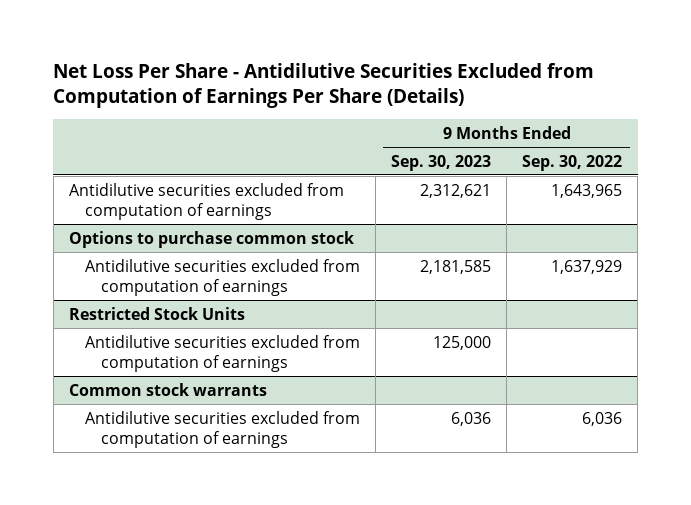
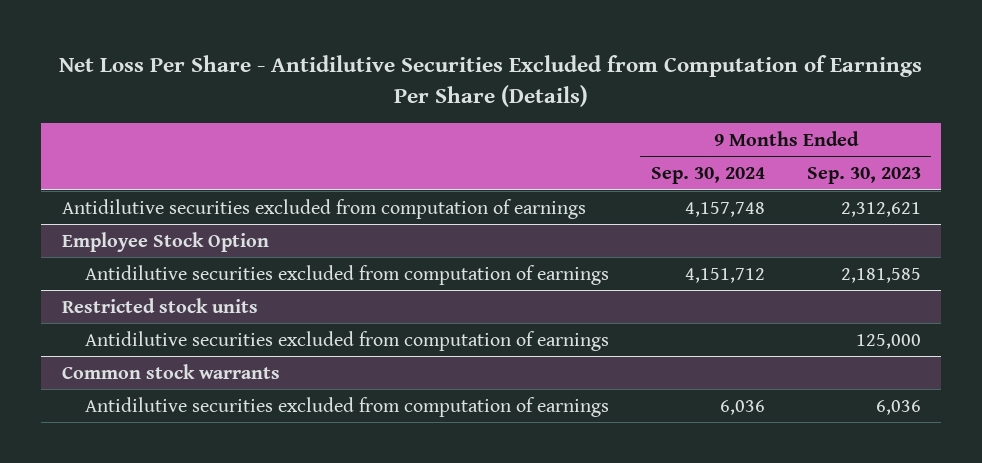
- | 9 Months Ended Sep. 30, 2023 | 9 Months Ended Sep. 30, 2022
+ | 9 Months Ended Sep. 30, 2024 | 9 Months Ended Sep. 30, 2023
- Options to purchase common stock
+ Employee Stock Option
- Restricted Stock Units
+ Restricted stock units

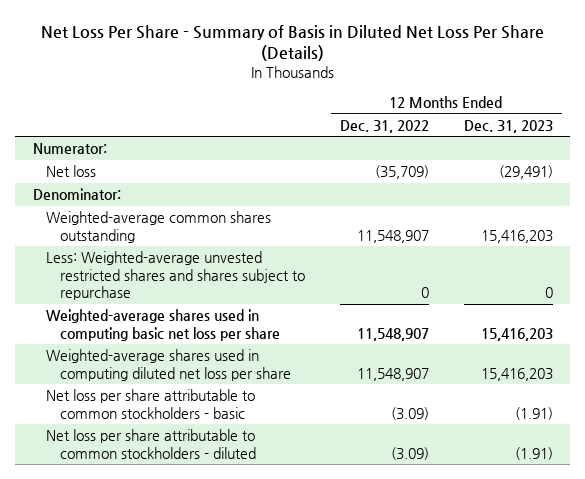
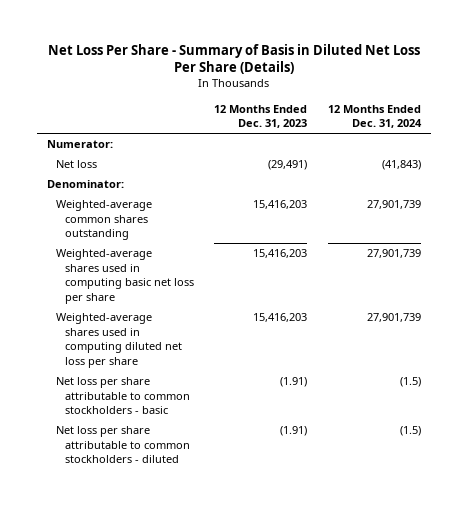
- | 12 Months Ended Dec. 31, 2022 | 12 Months Ended Dec. 31, 2023
+ | 12 Months Ended Dec. 31, 2023 | 12 Months Ended Dec. 31, 2024
- Less: Weighted-average unvested restricted shares and shares subject to repurchase | 0 | 0

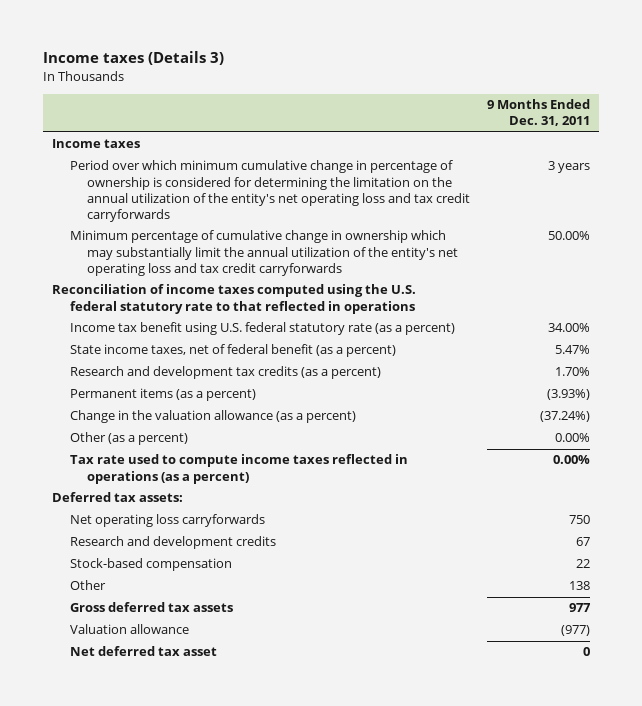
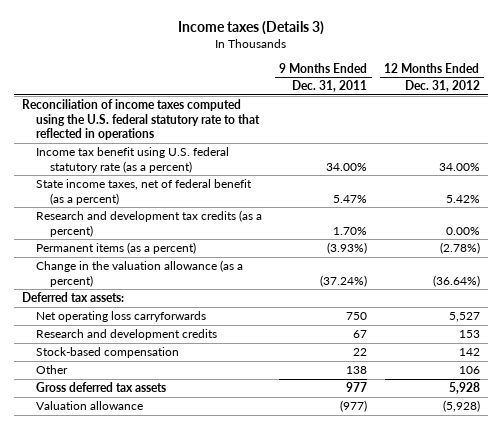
- | 9 Months Ended Dec. 31, 2011
+ | 9 Months Ended Dec. 31, 2011 | 12 Months Ended Dec. 31, 2012
- Income taxes
- Period over which minimum cumulative change in percentage of ownership is considered for determining the limitation on the annual utilization of the entity's net operating loss and tax credit carryforwards | 3 years
- Minimum percentage of cumulative change in ownership which may substantially limit the annual utilization of the entity's net operating loss and tax credit carryforwards | 50.00%
- Other (as a percent) | 0.00%
- Tax rate used to compute income taxes reflected in operations (as a percent) | 0.00%
- Net deferred tax asset | 0

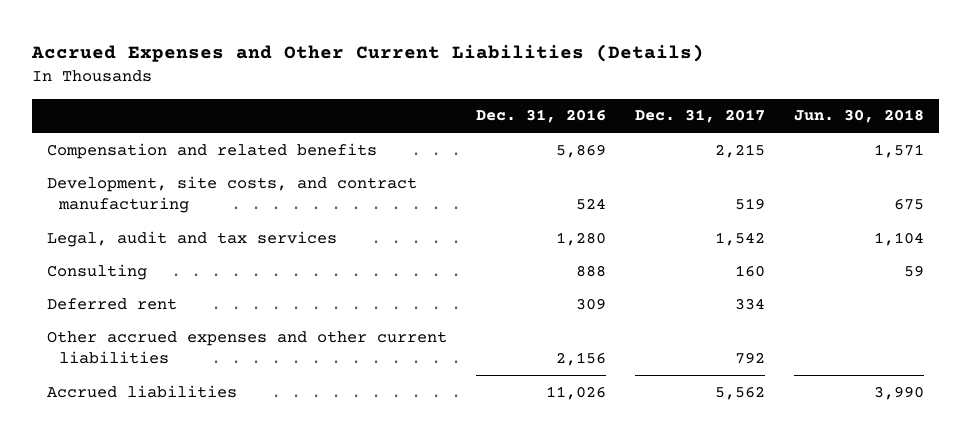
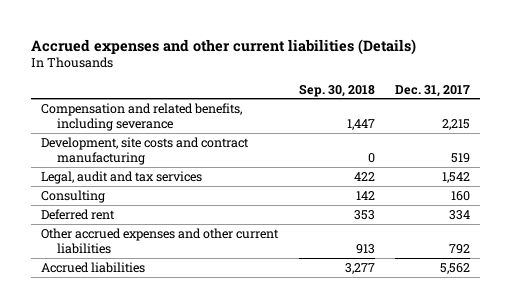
- Accrued Expenses and Other Current Liabilities (Details)
+ Accrued expenses and other current liabilities (Details)
- | Dec. 31, 2016 | Dec. 31, 2017 | Jun. 30, 2018
+ | Sep. 30, 2018 | Dec. 31, 2017
- Compensation and related benefits | 5,869 | 2,215 | 1,571
- Development, site costs, and contract manufacturing | 524 | 519 | 675
+ Compensation and related benefits, including severance | 1,447 | 2,215
+ Development, site costs and contract manufacturing | 0 | 519

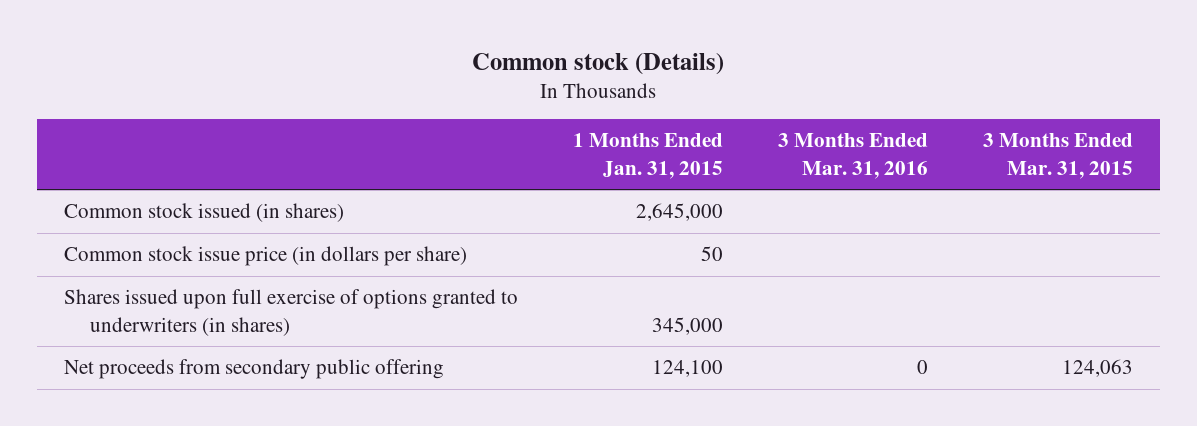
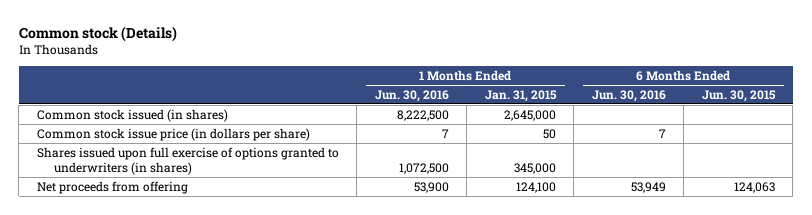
- | 1 Months Ended Jan. 31, 2015 | 3 Months Ended Mar. 31, 2016 | 3 Months Ended Mar. 31, 2015
+ | 1 Months Ended Jun. 30, 2016 | 1 Months Ended Jan. 31, 2015 | 6 Months Ended Jun. 30, 2016 | 6 Months Ended Jun. 30, 2015
- Net proceeds from secondary public offering | 124,100 | 0 | 124,063
+ Net proceeds from offering | 53,900 | 124,100 | 53,949 | 124,063

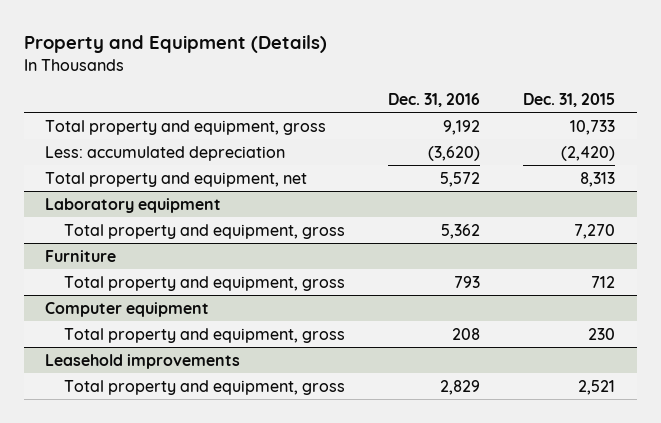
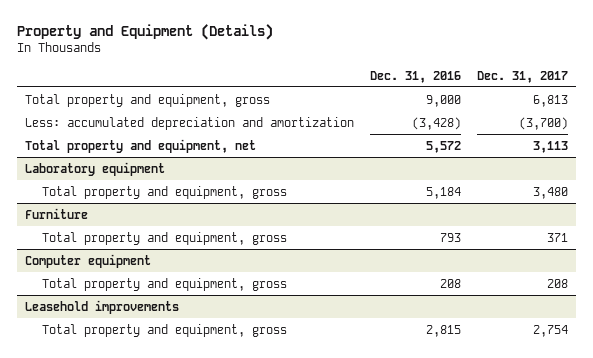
- | Dec. 31, 2016 | Dec. 31, 2015
+ | Dec. 31, 2016 | Dec. 31, 2017
- Total property and equipment, gross | 9,192 | 10,733
- Less: accumulated depreciation | (3,620) | (2,420)
+ Total property and equipment, gross | 9,000 | 6,813
+ Less: accumulated depreciation and amortization | (3,428) | (3,700)
@ Laboratory equipment
- Total property and equipment, gross | 5,362 | 7,270
+ Total property and equipment, gross | 5,184 | 3,480
@ Leasehold improvements
- Total property and equipment, gross | 2,829 | 2,521
+ Total property and equipment, gross | 2,815 | 2,754

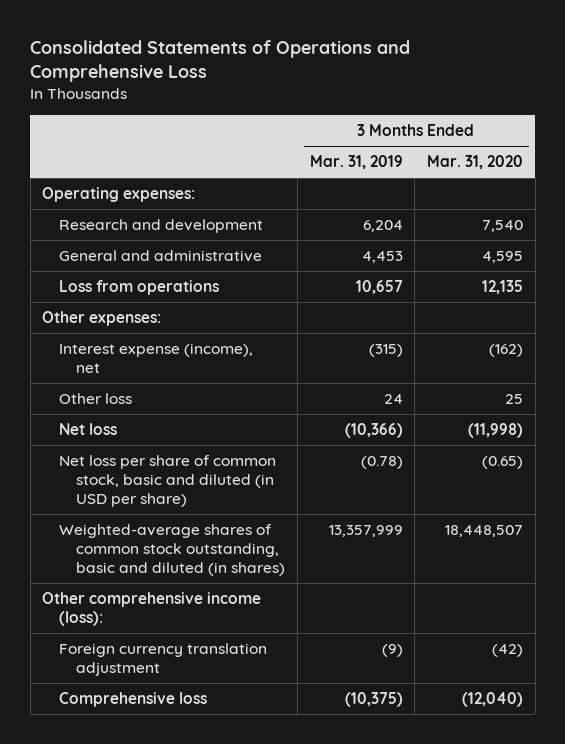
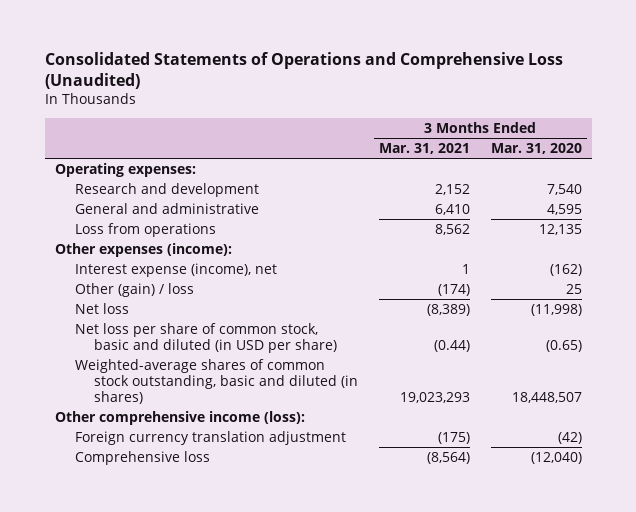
- Consolidated Statements of Operations and Comprehensive Loss
+ Consolidated Statements of Operations and Comprehensive Loss (Unaudited)
- | 3 Months Ended Mar. 31, 2019 | 3 Months Ended Mar. 31, 2020
+ | 3 Months Ended Mar. 31, 2021 | 3 Months Ended Mar. 31, 2020
- Other expenses:
+ Other expenses (income):
- Other loss | 24 | 25
+ Other (gain) / loss | (174) | 25

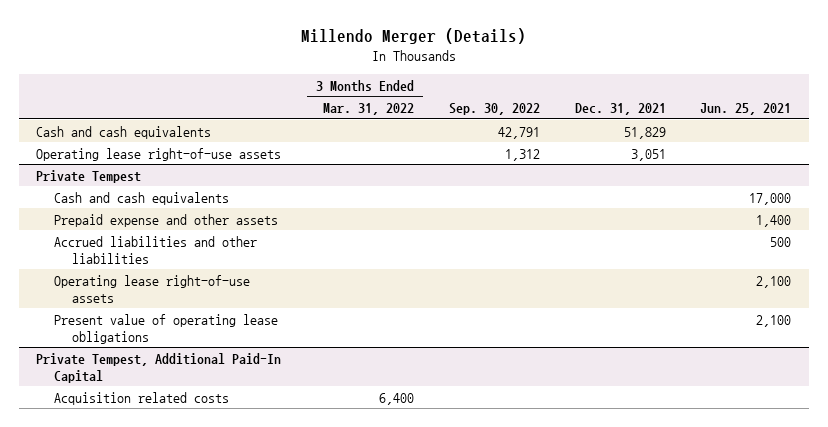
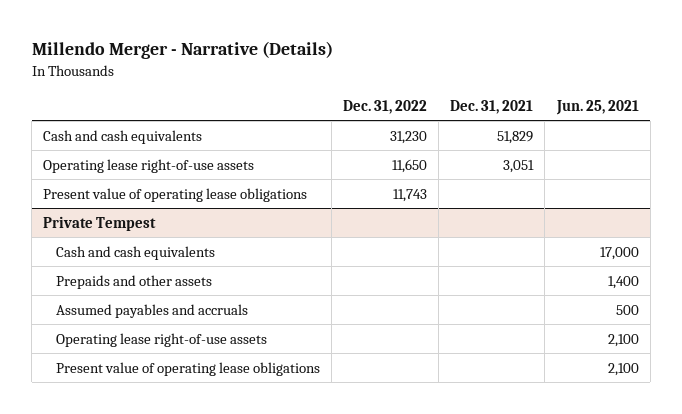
- Millendo Merger (Details)
+ Millendo Merger - Narrative (Details)
- | 3 Months Ended Mar. 31, 2022 | Sep. 30, 2022 | Dec. 31, 2021 | Jun. 25, 2021
+ | Dec. 31, 2022 | Dec. 31, 2021 | Jun. 25, 2021
+ Present value of operating lease obligations | 11,743 | |
@ Private Tempest
- Prepaid expense and other assets | | | | 1,400
- Accrued liabilities and other liabilities | | | | 500
+ Prepaids and other assets | | | 1,400
+ Assumed payables and accruals | | | 500
- Private Tempest, Additional Paid-In Capital
- Acquisition related costs | 6,400 | | |

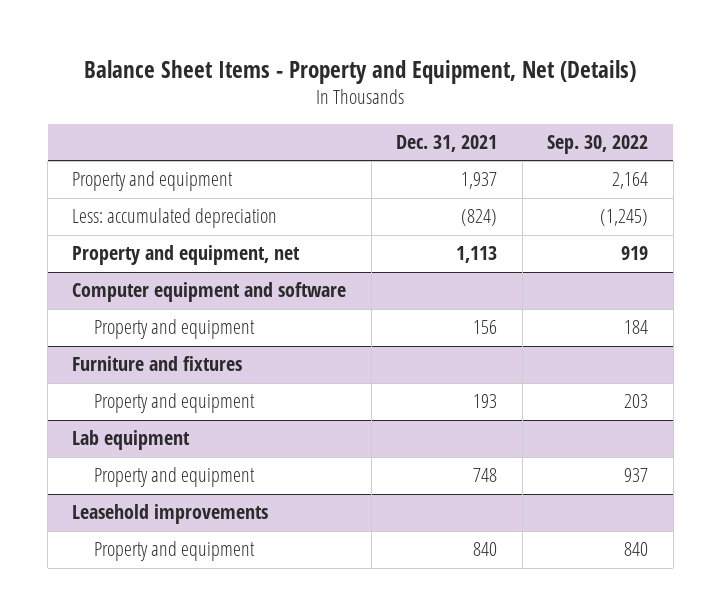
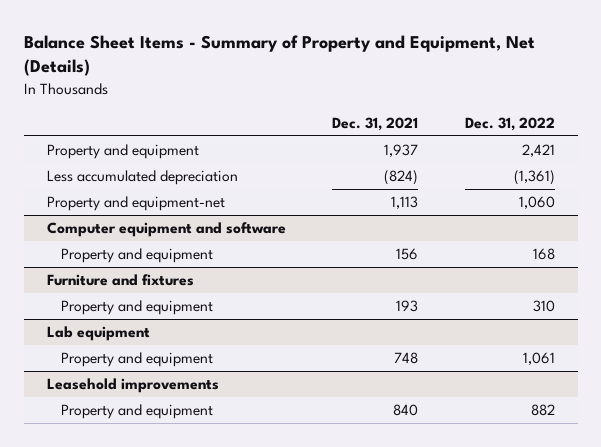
- Balance Sheet Items - Property and Equipment, Net (Details)
+ Balance Sheet Items - Summary of Property and Equipment, Net (Details)
- | Dec. 31, 2021 | Sep. 30, 2022
+ | Dec. 31, 2021 | Dec. 31, 2022
- Less: accumulated depreciation | (824) | (1,245)
- Property and equipment, net | 1,113 | 919
+ Less accumulated depreciation | (824) | (1,361)
+ Property and equipment-net | 1,113 | 1,060

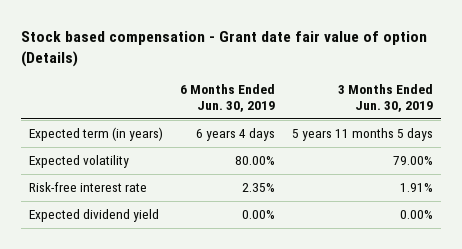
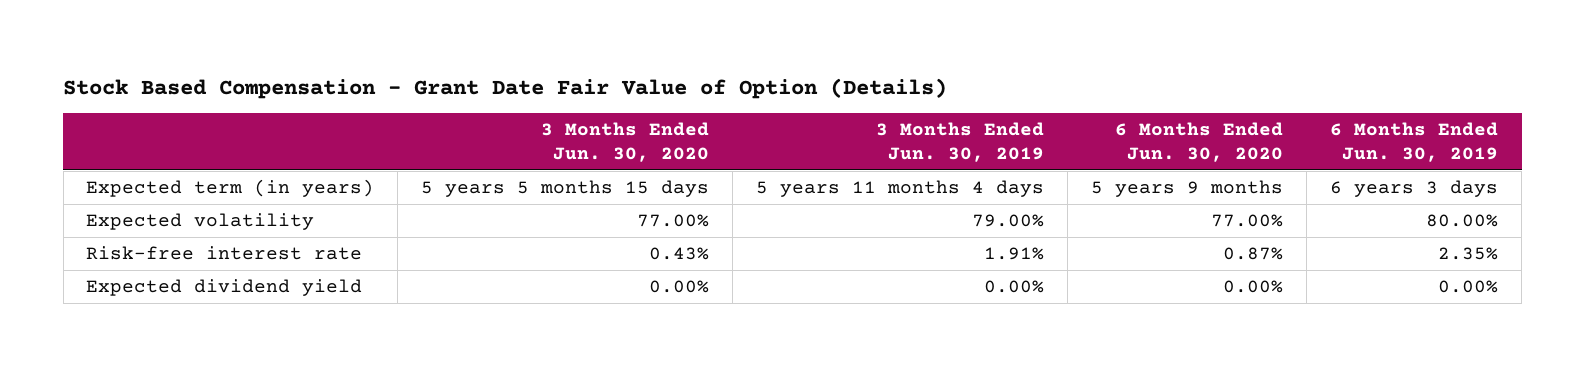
- Stock based compensation - Grant date fair value of option (Details)
+ Stock Based Compensation - Grant Date Fair Value of Option (Details)
- | 6 Months Ended Jun. 30, 2019 | 3 Months Ended Jun. 30, 2019
+ | 3 Months Ended Jun. 30, 2020 | 3 Months Ended Jun. 30, 2019 | 6 Months Ended Jun. 30, 2020 | 6 Months Ended Jun. 30, 2019
- Expected term (in years) | 6 years 4 days | 5 years 11 months 5 days
+ Expected term (in years) | 5 years 5 months 15 days | 5 years 11 months 4 days | 5 years 9 months | 6 years 3 days

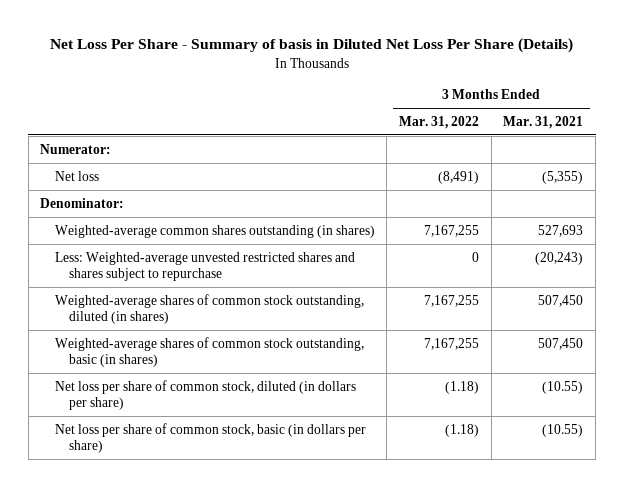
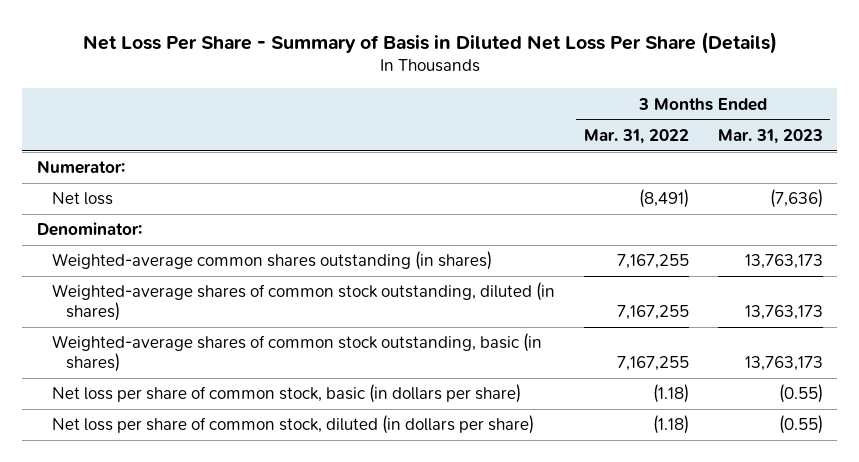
- Net Loss Per Share - Summary of basis in Diluted Net Loss Per Share (Details)
+ Net Loss Per Share - Summary of Basis in Diluted Net Loss Per Share (Details)
- | 3 Months Ended Mar. 31, 2022 | 3 Months Ended Mar. 31, 2021
+ | 3 Months Ended Mar. 31, 2022 | 3 Months Ended Mar. 31, 2023
- Less: Weighted-average unvested restricted shares and shares subject to repurchase | 0 | (20,243)
moved down: Net loss per share of common stock, diluted (in dollars per share) | (1.18) | (0.55)

